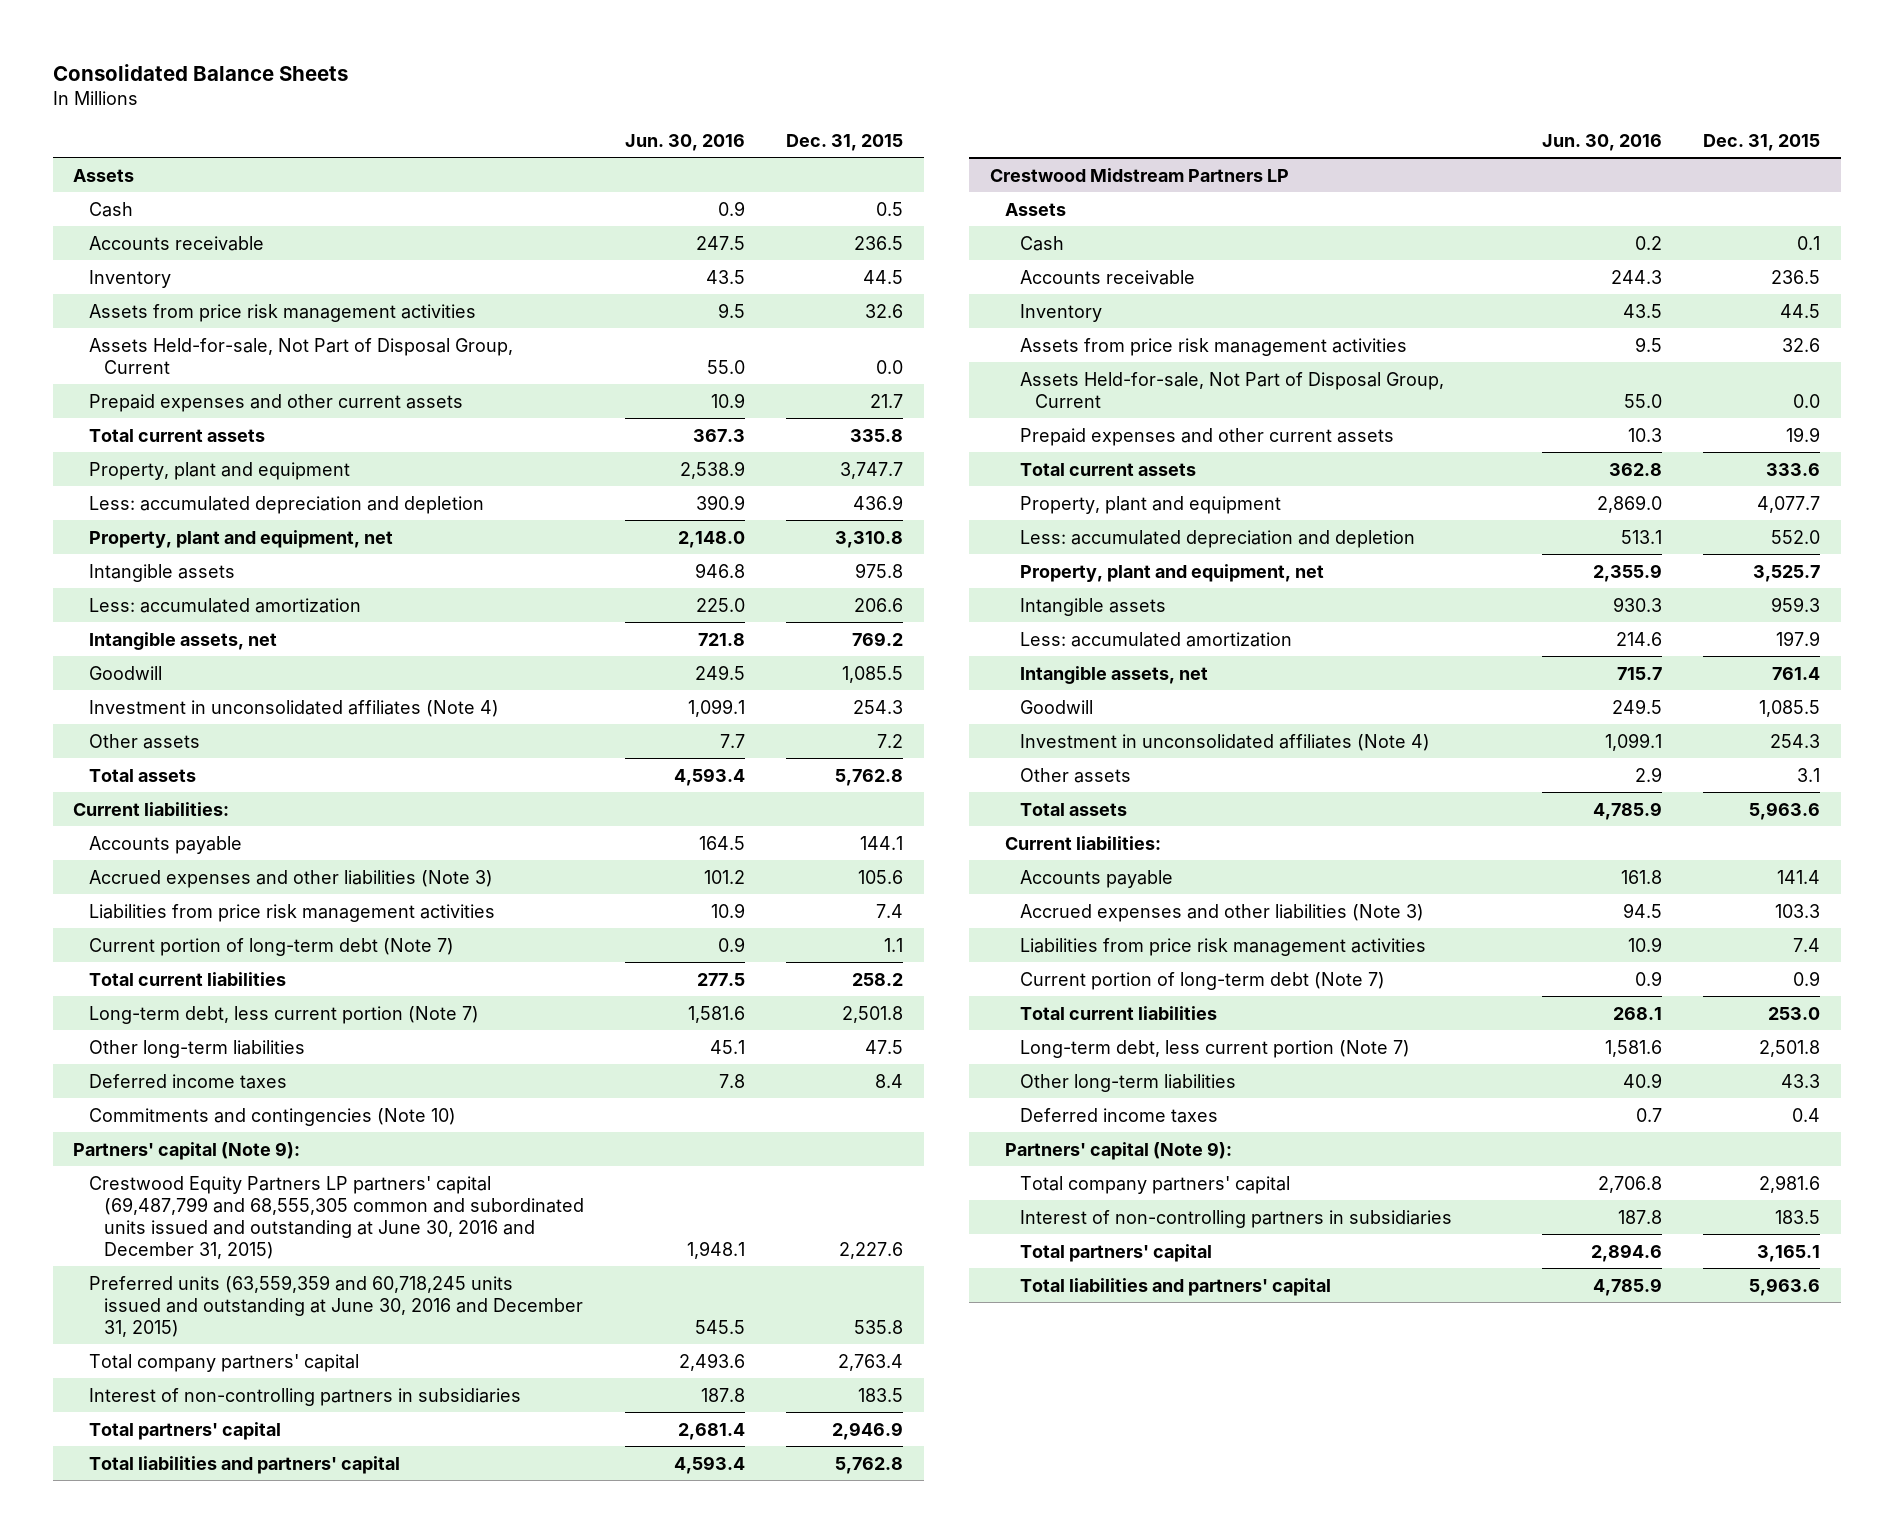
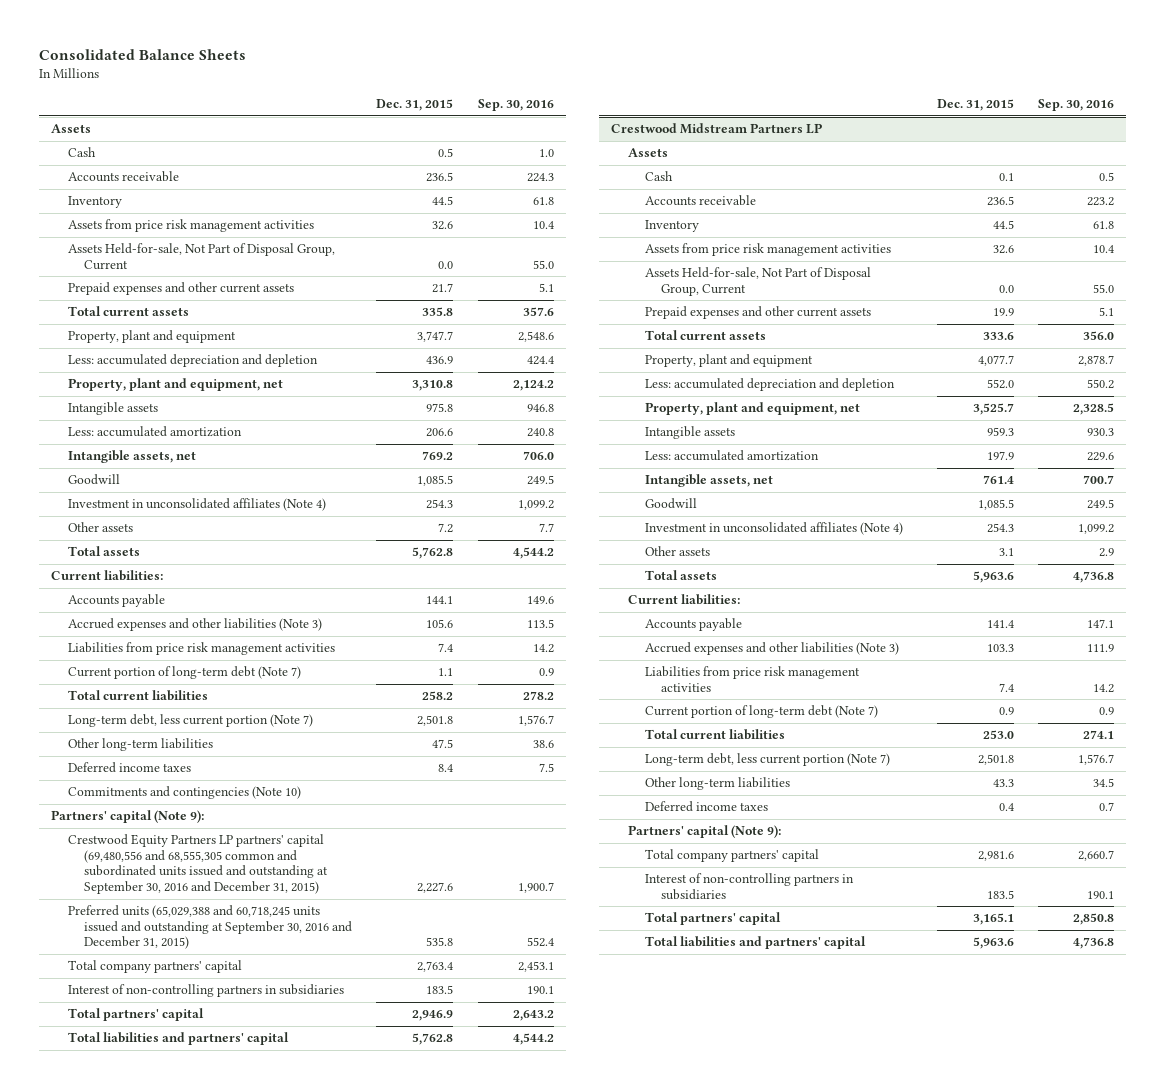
- | Jun. 30, 2016 | Dec. 31, 2015
+ | Dec. 31, 2015 | Sep. 30, 2016
- Crestwood Equity Partners LP partners' capital (69,487,799 and 68,555,305 common and subordinated units issued and outstanding at June 30, 2016 and December 31, 2015) | 1,948.1 | 2,227.6
- Preferred units (63,559,359 and 60,718,245 units issued and outstanding at June 30, 2016 and December 31, 2015) | 545.5 | 535.8
+ Crestwood Equity Partners LP partners' capital (69,480,556 and 68,555,305 common and subordinated units issued and outstanding at September 30, 2016 and December 31, 2015) | 2,227.6 | 1,900.7
+ Preferred units (65,029,388 and 60,718,245 units issued and outstanding at September 30, 2016 and December 31, 2015) | 535.8 | 552.4

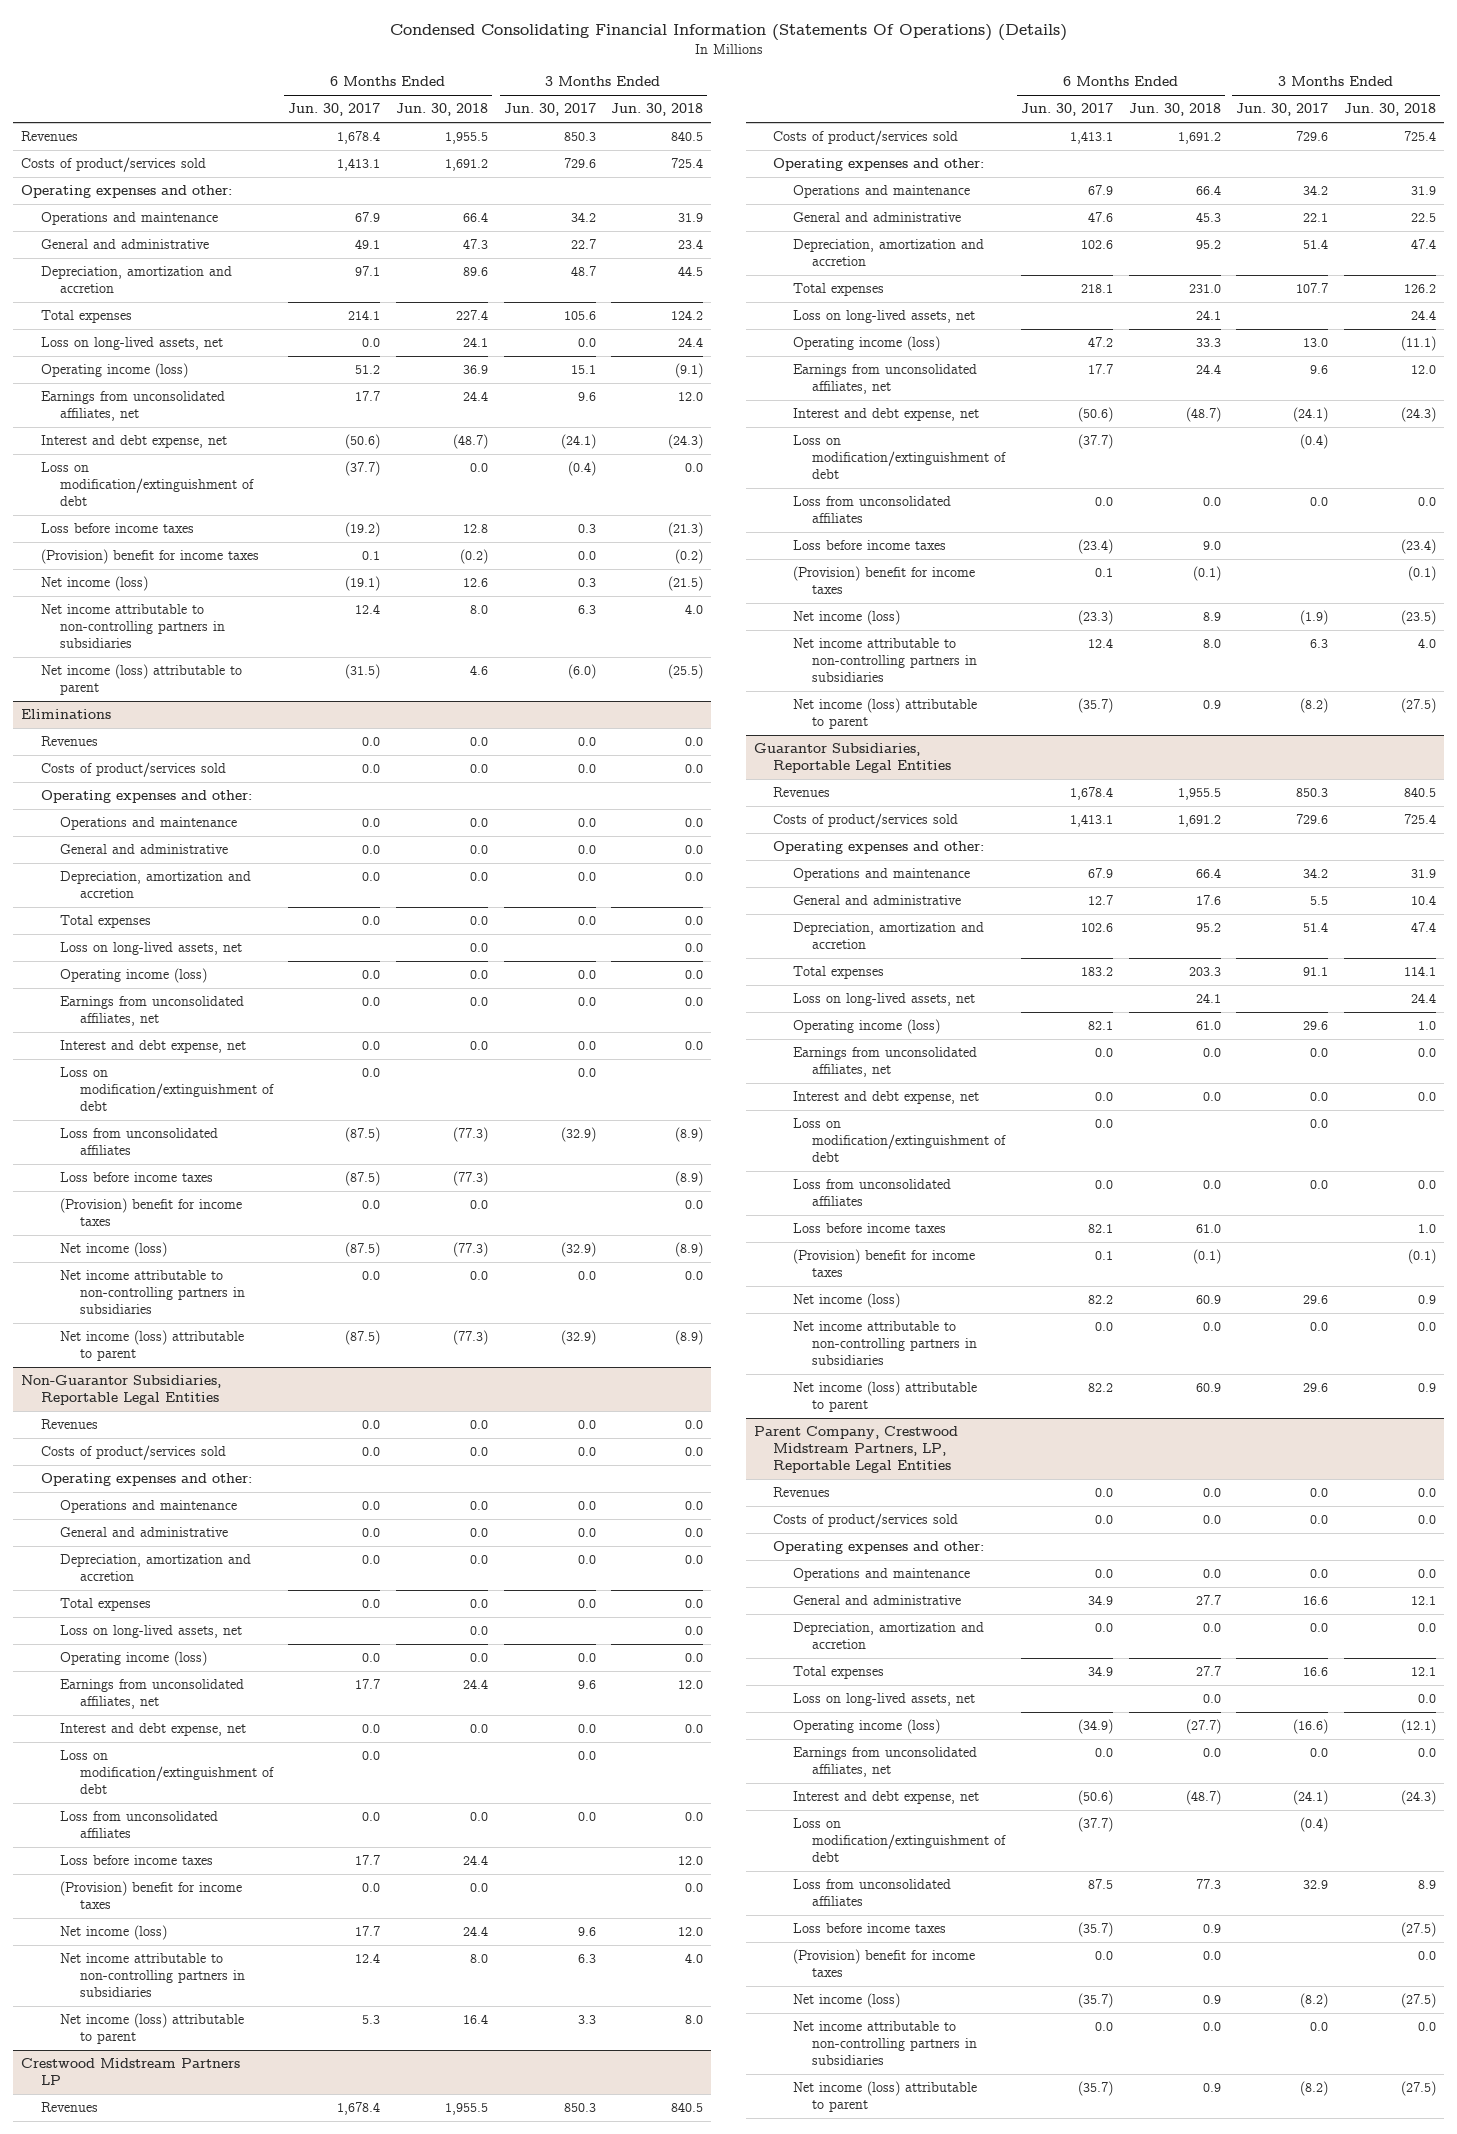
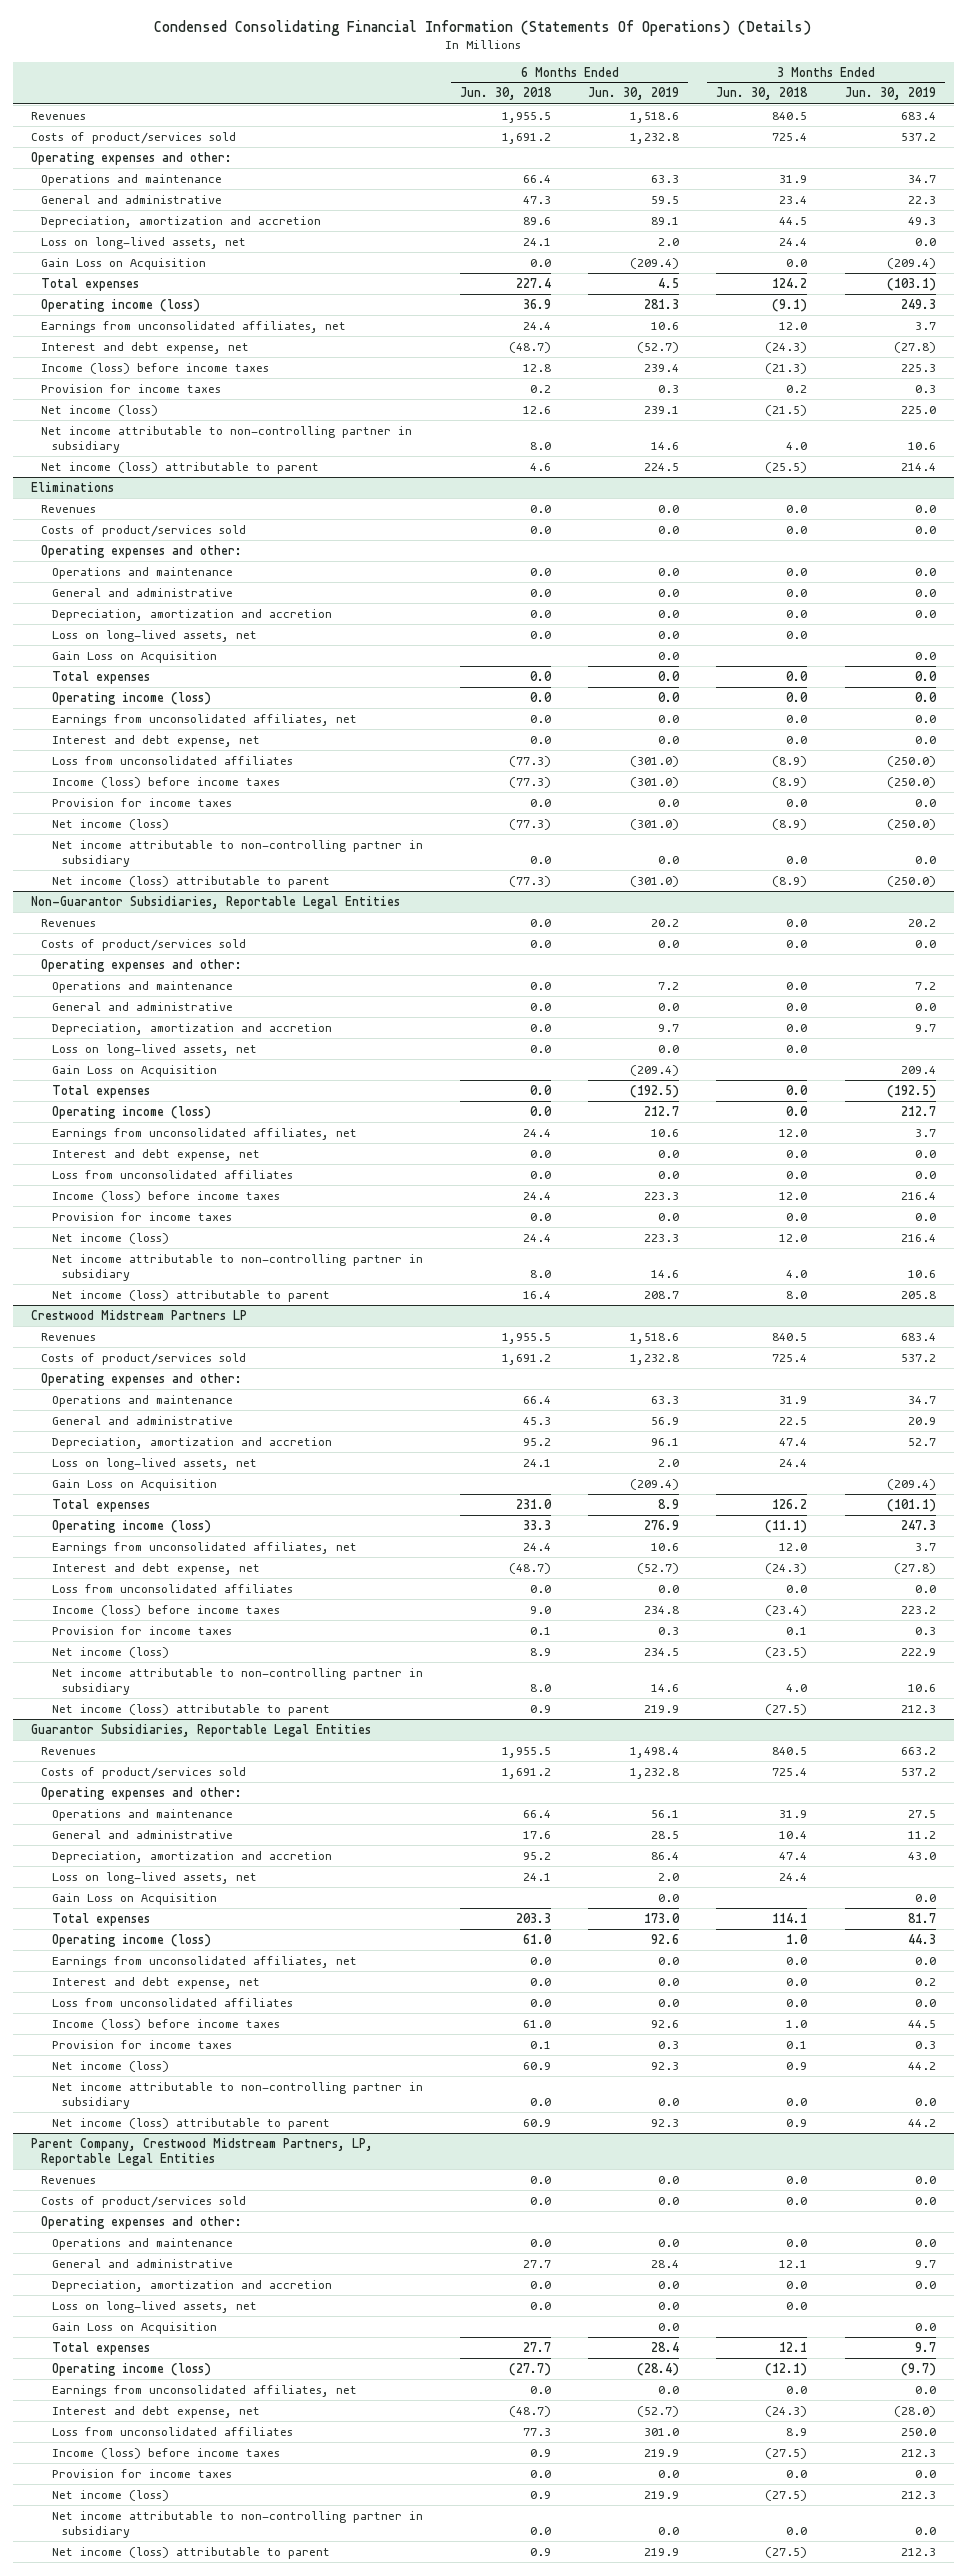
- | 6 Months Ended Jun. 30, 2017 | 6 Months Ended Jun. 30, 2018 | 3 Months Ended Jun. 30, 2017 | 3 Months Ended Jun. 30, 2018
+ | 6 Months Ended Jun. 30, 2018 | 6 Months Ended Jun. 30, 2019 | 3 Months Ended Jun. 30, 2018 | 3 Months Ended Jun. 30, 2019
+ Gain Loss on Acquisition | 0.0 | (209.4) | 0.0 | (209.4)
moved down: Total expenses | 227.4 | 4.5 | 124.2 | (103.1)
- Loss on modification/extinguishment of debt | (37.7) | 0.0 | (0.4) | 0.0
- Loss before income taxes | (19.2) | 12.8 | 0.3 | (21.3)
- (Provision) benefit for income taxes | 0.1 | (0.2) | 0.0 | (0.2)
+ Income (loss) before income taxes | 12.8 | 239.4 | (21.3) | 225.3
+ Provision for income taxes | 0.2 | 0.3 | 0.2 | 0.3
- Net income attributable to non-controlling partners in subsidiaries | 12.4 | 8.0 | 6.3 | 4.0
+ Net income attributable to non-controlling partner in subsidiary | 8.0 | 14.6 | 4.0 | 10.6
@ Eliminations
+ Gain Loss on Acquisition | | 0.0 | | 0.0
moved down: Total expenses | 0.0 | 0.0 | 0.0 | 0.0
- Loss on modification/extinguishment of debt | 0.0 | | 0.0 |
- Loss before income taxes | (87.5) | (77.3) | | (8.9)
- (Provision) benefit for income taxes | 0.0 | 0.0 | | 0.0
+ Income (loss) before income taxes | (77.3) | (301.0) | (8.9) | (250.0)
+ Provision for income taxes | 0.0 | 0.0 | 0.0 | 0.0
- Net income attributable to non-controlling partners in subsidiaries | 0.0 | 0.0 | 0.0 | 0.0
+ Net income attributable to non-controlling partner in subsidiary | 0.0 | 0.0 | 0.0 | 0.0
@ Non-Guarantor Subsidiaries, Reportable Legal Entities
+ Gain Loss on Acquisition | | (209.4) | | 209.4
moved down: Total expenses | 0.0 | (192.5) | 0.0 | (192.5)
- Loss on modification/extinguishment of debt | 0.0 | | 0.0 |
- Loss before income taxes | 17.7 | 24.4 | | 12.0
- (Provision) benefit for income taxes | 0.0 | 0.0 | | 0.0
+ Income (loss) before income taxes | 24.4 | 223.3 | 12.0 | 216.4
+ Provision for income taxes | 0.0 | 0.0 | 0.0 | 0.0
- Net income attributable to non-controlling partners in subsidiaries | 12.4 | 8.0 | 6.3 | 4.0
+ Net income attributable to non-controlling partner in subsidiary | 8.0 | 14.6 | 4.0 | 10.6
@ Crestwood Midstream Partners LP
+ Gain Loss on Acquisition | | (209.4) | | (209.4)
moved down: Total expenses | 231.0 | 8.9 | 126.2 | (101.1)
- Loss on modification/extinguishment of debt | (37.7) | | (0.4) |
- Loss before income taxes | (23.4) | 9.0 | | (23.4)
- (Provision) benefit for income taxes | 0.1 | (0.1) | | (0.1)
+ Income (loss) before income taxes | 9.0 | 234.8 | (23.4) | 223.2
+ Provision for income taxes | 0.1 | 0.3 | 0.1 | 0.3
- Net income attributable to non-controlling partners in subsidiaries | 12.4 | 8.0 | 6.3 | 4.0
+ Net income attributable to non-controlling partner in subsidiary | 8.0 | 14.6 | 4.0 | 10.6
@ Guarantor Subsidiaries, Reportable Legal Entities
+ Gain Loss on Acquisition | | 0.0 | | 0.0
moved down: Total expenses | 203.3 | 173.0 | 114.1 | 81.7
- Loss on modification/extinguishment of debt | 0.0 | | 0.0 |
- Loss before income taxes | 82.1 | 61.0 | | 1.0
- (Provision) benefit for income taxes | 0.1 | (0.1) | | (0.1)
+ Income (loss) before income taxes | 61.0 | 92.6 | 1.0 | 44.5
+ Provision for income taxes | 0.1 | 0.3 | 0.1 | 0.3
- Net income attributable to non-controlling partners in subsidiaries | 0.0 | 0.0 | 0.0 | 0.0
+ Net income attributable to non-controlling partner in subsidiary | 0.0 | 0.0 | 0.0 | 0.0
@ Parent Company, Crestwood Midstream Partners, LP, Reportable Legal Entities
+ Gain Loss on Acquisition | | 0.0 | | 0.0
moved down: Total expenses | 27.7 | 28.4 | 12.1 | 9.7
- Loss on modification/extinguishment of debt | (37.7) | | (0.4) |
- Loss before income taxes | (35.7) | 0.9 | | (27.5)
- (Provision) benefit for income taxes | 0.0 | 0.0 | | 0.0
+ Income (loss) before income taxes | 0.9 | 219.9 | (27.5) | 212.3
+ Provision for income taxes | 0.0 | 0.0 | 0.0 | 0.0
- Net income attributable to non-controlling partners in subsidiaries | 0.0 | 0.0 | 0.0 | 0.0
+ Net income attributable to non-controlling partner in subsidiary | 0.0 | 0.0 | 0.0 | 0.0

